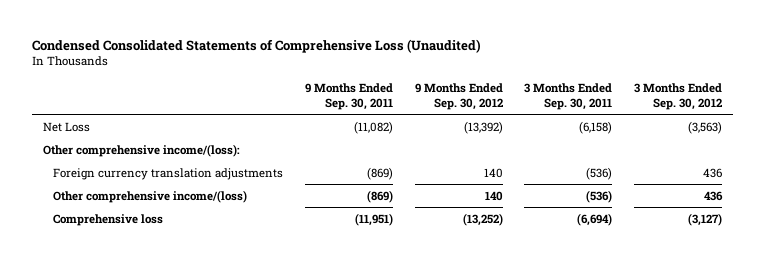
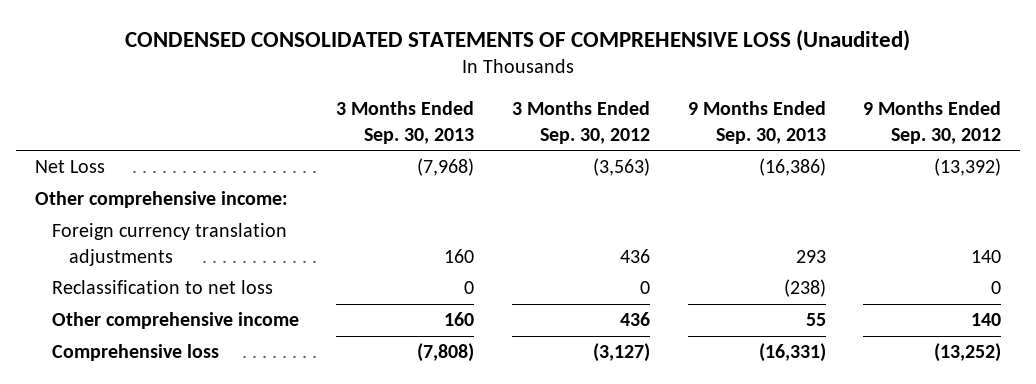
- Condensed Consolidated Statements of Comprehensive Loss (Unaudited)
+ CONDENSED CONSOLIDATED STATEMENTS OF COMPREHENSIVE LOSS (Unaudited)
- | 9 Months Ended Sep. 30, 2011 | 9 Months Ended Sep. 30, 2012 | 3 Months Ended Sep. 30, 2011 | 3 Months Ended Sep. 30, 2012
+ | 3 Months Ended Sep. 30, 2013 | 3 Months Ended Sep. 30, 2012 | 9 Months Ended Sep. 30, 2013 | 9 Months Ended Sep. 30, 2012
- Other comprehensive income/(loss):
+ Other comprehensive income:
- Other comprehensive income/(loss) | (869) | 140 | (536) | 436
+ Reclassification to net loss | 0 | 0 | (238) | 0
+ Other comprehensive income | 160 | 436 | 55 | 140

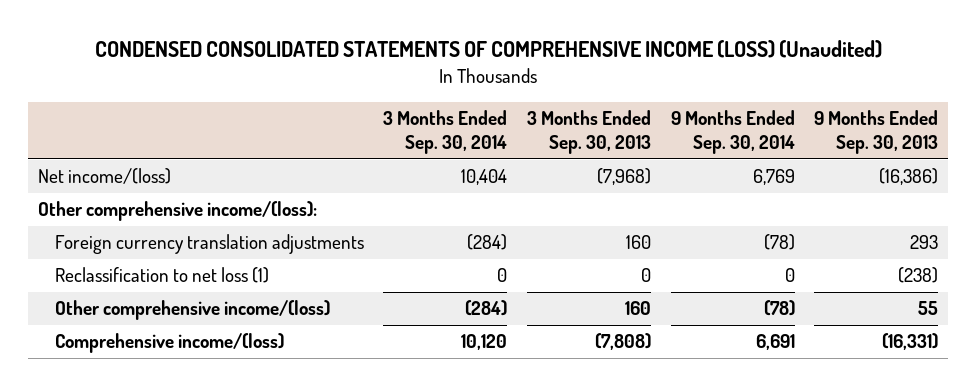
- CONDENSED CONSOLIDATED STATEMENTS OF COMPREHENSIVE LOSS (Unaudited)
+ CONDENSED CONSOLIDATED STATEMENTS OF COMPREHENSIVE INCOME (LOSS) (Unaudited)
- | 3 Months Ended Sep. 30, 2013 | 3 Months Ended Sep. 30, 2012 | 9 Months Ended Sep. 30, 2013 | 9 Months Ended Sep. 30, 2012
+ | 3 Months Ended Sep. 30, 2014 | 3 Months Ended Sep. 30, 2013 | 9 Months Ended Sep. 30, 2014 | 9 Months Ended Sep. 30, 2013
- Net Loss | (7,968) | (3,563) | (16,386) | (13,392)
- Other comprehensive income:
+ Net income/(loss) | 10,404 | (7,968) | 6,769 | (16,386)
+ Other comprehensive income/(loss):
- Reclassification to net loss | 0 | 0 | (238) | 0
- Other comprehensive income | 160 | 436 | 55 | 140
- Comprehensive loss | (7,808) | (3,127) | (16,331) | (13,252)
+ Reclassification to net loss (1) | 0 | 0 | 0 | (238)
+ Other comprehensive income/(loss) | (284) | 160 | (78) | 55
+ Comprehensive income/(loss) | 10,120 | (7,808) | 6,691 | (16,331)

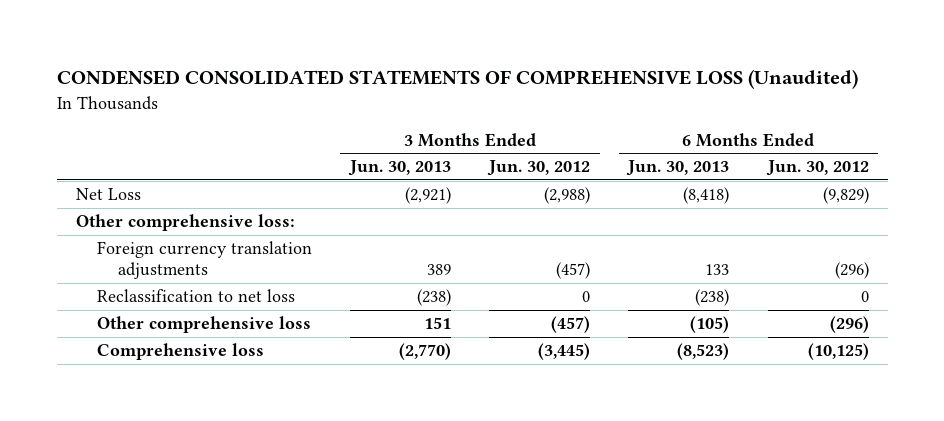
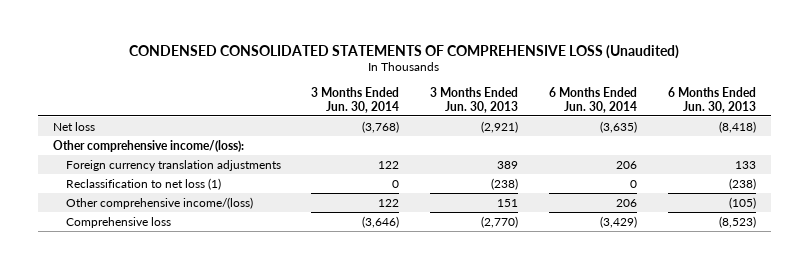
- | 3 Months Ended Jun. 30, 2013 | 3 Months Ended Jun. 30, 2012 | 6 Months Ended Jun. 30, 2013 | 6 Months Ended Jun. 30, 2012
+ | 3 Months Ended Jun. 30, 2014 | 3 Months Ended Jun. 30, 2013 | 6 Months Ended Jun. 30, 2014 | 6 Months Ended Jun. 30, 2013
- Net Loss | (2,921) | (2,988) | (8,418) | (9,829)
- Other comprehensive loss:
+ Net loss | (3,768) | (2,921) | (3,635) | (8,418)
+ Other comprehensive income/(loss):
- Reclassification to net loss | (238) | 0 | (238) | 0
- Other comprehensive loss | 151 | (457) | (105) | (296)
+ Reclassification to net loss (1) | 0 | (238) | 0 | (238)
+ Other comprehensive income/(loss) | 122 | 151 | 206 | (105)

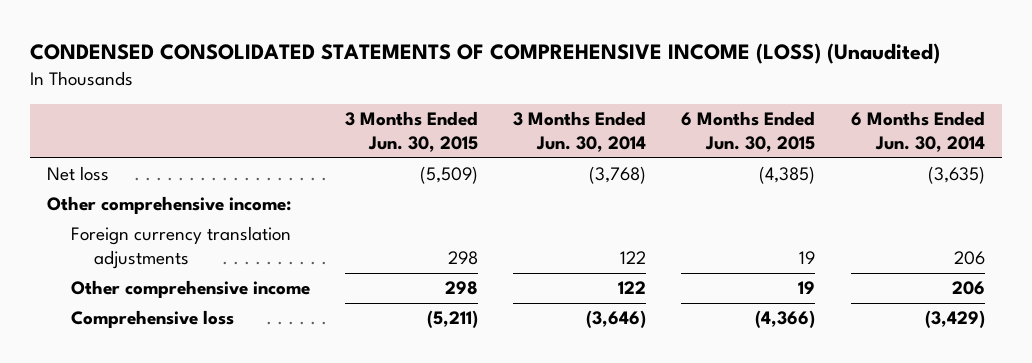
- CONDENSED CONSOLIDATED STATEMENTS OF COMPREHENSIVE LOSS (Unaudited)
+ CONDENSED CONSOLIDATED STATEMENTS OF COMPREHENSIVE INCOME (LOSS) (Unaudited)
- | 3 Months Ended Jun. 30, 2014 | 3 Months Ended Jun. 30, 2013 | 6 Months Ended Jun. 30, 2014 | 6 Months Ended Jun. 30, 2013
+ | 3 Months Ended Jun. 30, 2015 | 3 Months Ended Jun. 30, 2014 | 6 Months Ended Jun. 30, 2015 | 6 Months Ended Jun. 30, 2014
- Other comprehensive income/(loss):
+ Other comprehensive income:
- Reclassification to net loss (1) | 0 | (238) | 0 | (238)
- Other comprehensive income/(loss) | 122 | 151 | 206 | (105)
+ Other comprehensive income | 298 | 122 | 19 | 206

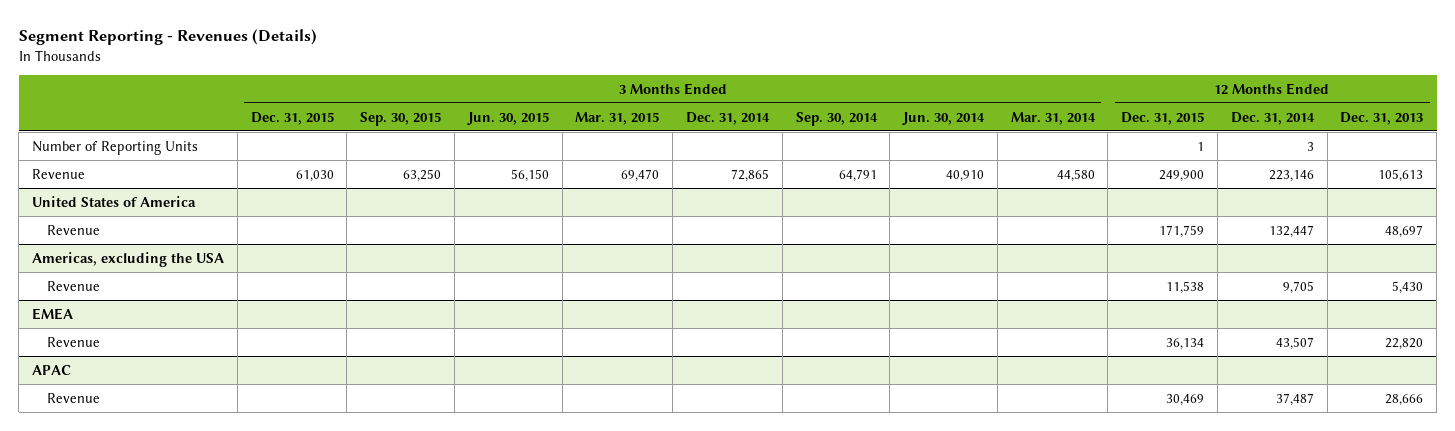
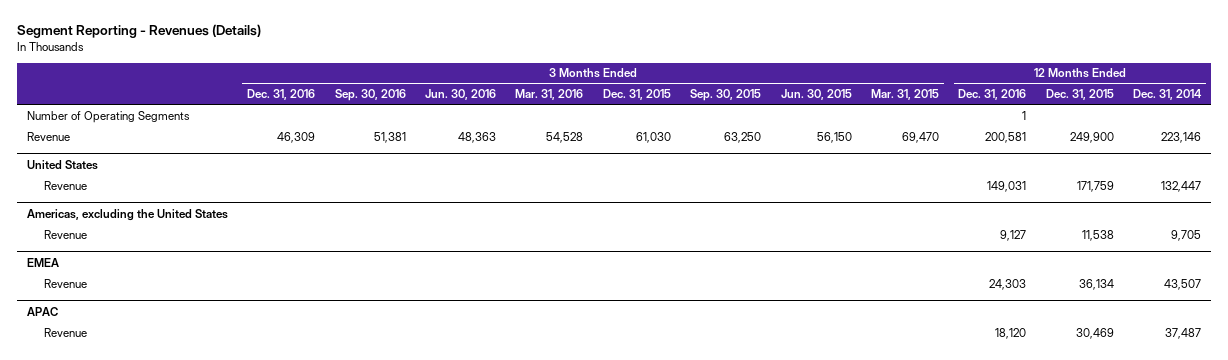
- | 3 Months Ended Dec. 31, 2015 | 3 Months Ended Sep. 30, 2015 | 3 Months Ended Jun. 30, 2015 | 3 Months Ended Mar. 31, 2015 | 3 Months Ended Dec. 31, 2014 | 3 Months Ended Sep. 30, 2014 | 3 Months Ended Jun. 30, 2014 | 3 Months Ended Mar. 31, 2014 | 12 Months Ended Dec. 31, 2015 | 12 Months Ended Dec. 31, 2014 | 12 Months Ended Dec. 31, 2013
+ | 3 Months Ended Dec. 31, 2016 | 3 Months Ended Sep. 30, 2016 | 3 Months Ended Jun. 30, 2016 | 3 Months Ended Mar. 31, 2016 | 3 Months Ended Dec. 31, 2015 | 3 Months Ended Sep. 30, 2015 | 3 Months Ended Jun. 30, 2015 | 3 Months Ended Mar. 31, 2015 | 12 Months Ended Dec. 31, 2016 | 12 Months Ended Dec. 31, 2015 | 12 Months Ended Dec. 31, 2014
- Number of Reporting Units | | | | | | | | | 1 | 3 |
+ Number of Operating Segments | | | | | | | | | 1 | |
- United States of America
+ United States
- Americas, excluding the USA
+ Americas, excluding the United States

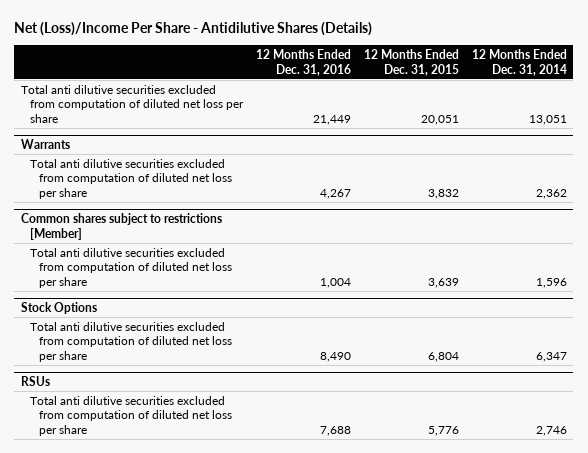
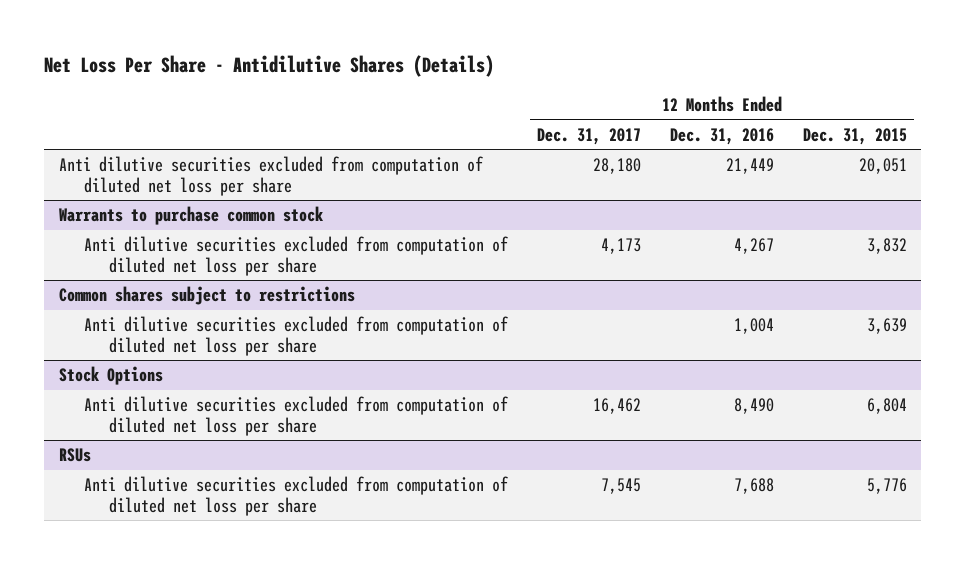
- Net (Loss)/Income Per Share - Antidilutive Shares (Details)
+ Net Loss Per Share - Antidilutive Shares (Details)
- | 12 Months Ended Dec. 31, 2016 | 12 Months Ended Dec. 31, 2015 | 12 Months Ended Dec. 31, 2014
+ | 12 Months Ended Dec. 31, 2017 | 12 Months Ended Dec. 31, 2016 | 12 Months Ended Dec. 31, 2015
- Total anti dilutive securities excluded from computation of diluted net loss per share | 21,449 | 20,051 | 13,051
- Warrants
- Total anti dilutive securities excluded from computation of diluted net loss per share | 4,267 | 3,832 | 2,362
- Common shares subject to restrictions [Member]
- Total anti dilutive securities excluded from computation of diluted net loss per share | 1,004 | 3,639 | 1,596
+ Anti dilutive securities excluded from computation of diluted net loss per share | 28,180 | 21,449 | 20,051
+ Warrants to purchase common stock
+ Anti dilutive securities excluded from computation of diluted net loss per share | 4,173 | 4,267 | 3,832
+ Common shares subject to restrictions
+ Anti dilutive securities excluded from computation of diluted net loss per share | | 1,004 | 3,639
@ Stock Options
- Total anti dilutive securities excluded from computation of diluted net loss per share | 8,490 | 6,804 | 6,347
+ Anti dilutive securities excluded from computation of diluted net loss per share | 16,462 | 8,490 | 6,804
@ RSUs
- Total anti dilutive securities excluded from computation of diluted net loss per share | 7,688 | 5,776 | 2,746
+ Anti dilutive securities excluded from computation of diluted net loss per share | 7,545 | 7,688 | 5,776

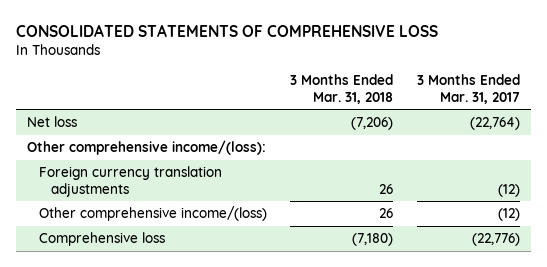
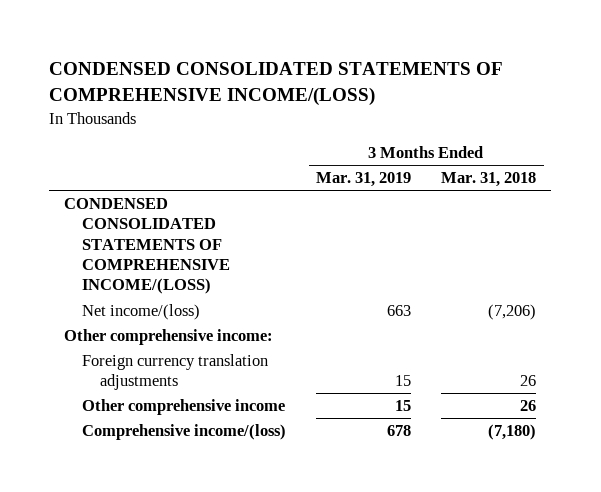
- CONSOLIDATED STATEMENTS OF COMPREHENSIVE LOSS
+ CONDENSED CONSOLIDATED STATEMENTS OF COMPREHENSIVE INCOME/(LOSS)
- | 3 Months Ended Mar. 31, 2018 | 3 Months Ended Mar. 31, 2017
+ | 3 Months Ended Mar. 31, 2019 | 3 Months Ended Mar. 31, 2018
- Net loss | (7,206) | (22,764)
- Other comprehensive income/(loss):
+ CONDENSED CONSOLIDATED STATEMENTS OF COMPREHENSIVE INCOME/(LOSS)
+ Net income/(loss) | 663 | (7,206)
+ Other comprehensive income:
- Other comprehensive income/(loss) | 26 | (12)
- Comprehensive loss | (7,180) | (22,776)
+ Other comprehensive income | 15 | 26
+ Comprehensive income/(loss) | 678 | (7,180)

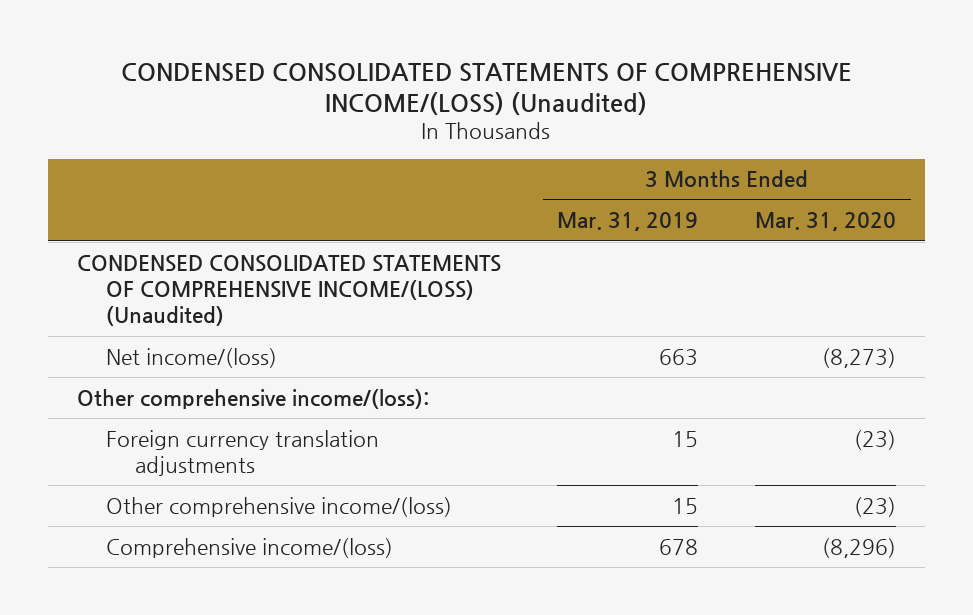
- CONDENSED CONSOLIDATED STATEMENTS OF COMPREHENSIVE INCOME/(LOSS)
+ CONDENSED CONSOLIDATED STATEMENTS OF COMPREHENSIVE INCOME/(LOSS) (Unaudited)
- | 3 Months Ended Mar. 31, 2019 | 3 Months Ended Mar. 31, 2018
+ | 3 Months Ended Mar. 31, 2019 | 3 Months Ended Mar. 31, 2020
- CONDENSED CONSOLIDATED STATEMENTS OF COMPREHENSIVE INCOME/(LOSS)
+ CONDENSED CONSOLIDATED STATEMENTS OF COMPREHENSIVE INCOME/(LOSS) (Unaudited)
- Other comprehensive income:
+ Other comprehensive income/(loss):
- Other comprehensive income | 15 | 26
+ Other comprehensive income/(loss) | 15 | (23)

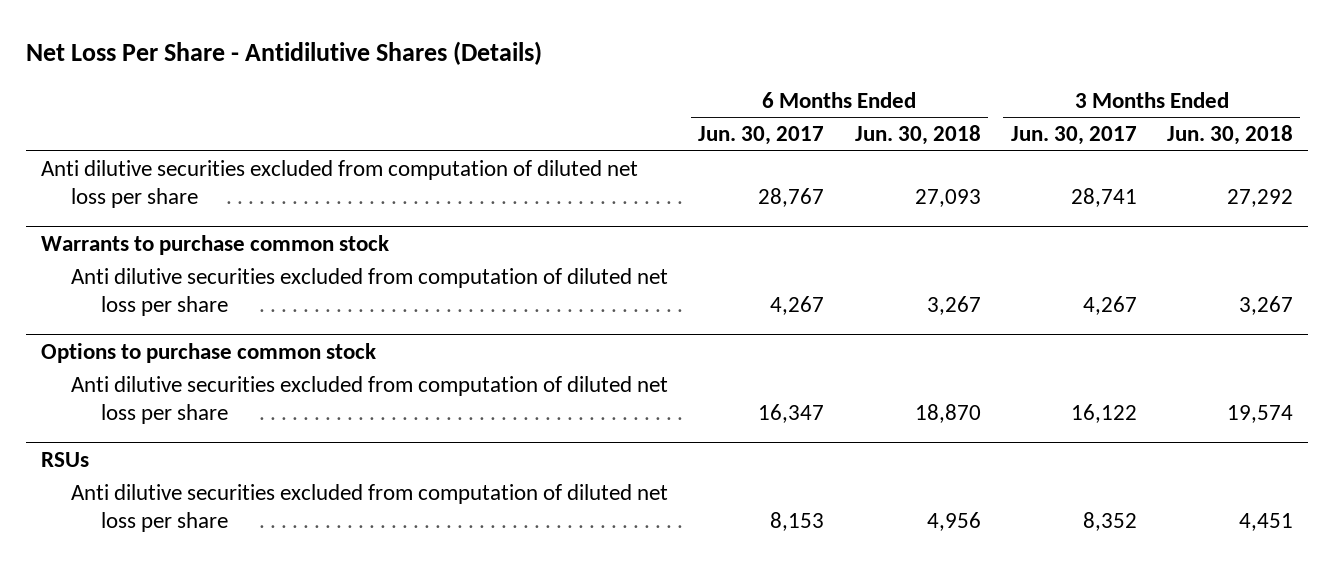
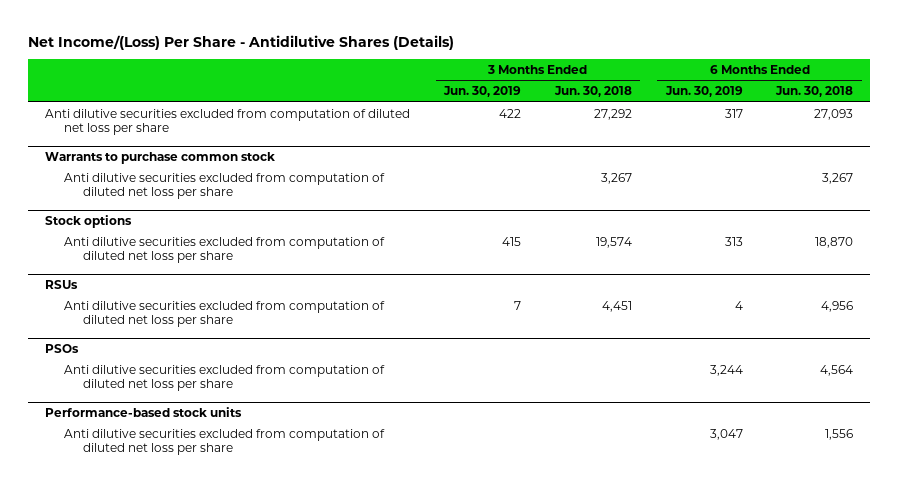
- Net Loss Per Share - Antidilutive Shares (Details)
+ Net Income/(Loss) Per Share - Antidilutive Shares (Details)
- | 6 Months Ended Jun. 30, 2017 | 6 Months Ended Jun. 30, 2018 | 3 Months Ended Jun. 30, 2017 | 3 Months Ended Jun. 30, 2018
+ | 3 Months Ended Jun. 30, 2019 | 3 Months Ended Jun. 30, 2018 | 6 Months Ended Jun. 30, 2019 | 6 Months Ended Jun. 30, 2018
- Options to purchase common stock
+ Stock options
+ PSOs
+ Anti dilutive securities excluded from computation of diluted net loss per share | | | 3,244 | 4,564
+ Performance-based stock units
+ Anti dilutive securities excluded from computation of diluted net loss per share | | | 3,047 | 1,556

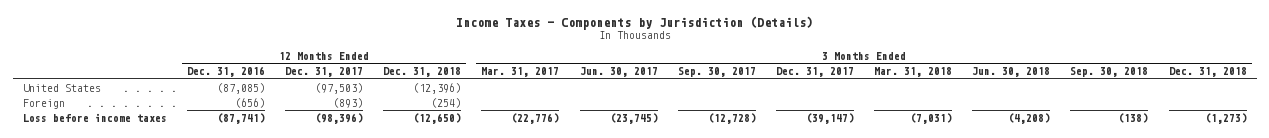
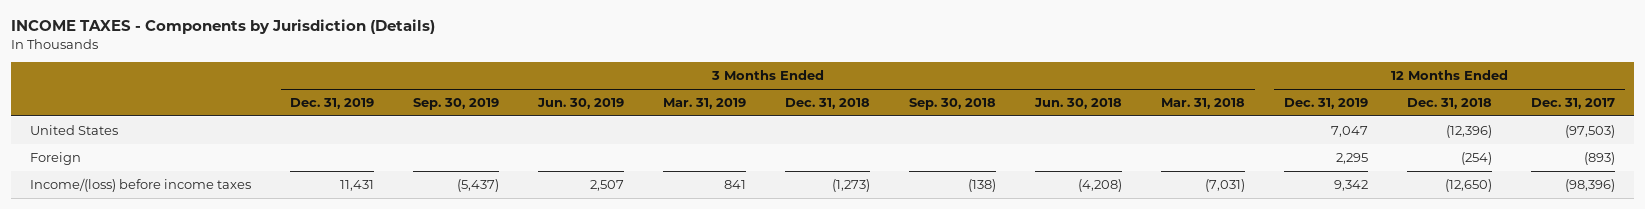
- Income Taxes - Components by Jurisdiction (Details)
+ INCOME TAXES - Components by Jurisdiction (Details)
- | 12 Months Ended Dec. 31, 2016 | 12 Months Ended Dec. 31, 2017 | 12 Months Ended Dec. 31, 2018 | 3 Months Ended Mar. 31, 2017 | 3 Months Ended Jun. 30, 2017 | 3 Months Ended Sep. 30, 2017 | 3 Months Ended Dec. 31, 2017 | 3 Months Ended Mar. 31, 2018 | 3 Months Ended Jun. 30, 2018 | 3 Months Ended Sep. 30, 2018 | 3 Months Ended Dec. 31, 2018
+ | 3 Months Ended Dec. 31, 2019 | 3 Months Ended Sep. 30, 2019 | 3 Months Ended Jun. 30, 2019 | 3 Months Ended Mar. 31, 2019 | 3 Months Ended Dec. 31, 2018 | 3 Months Ended Sep. 30, 2018 | 3 Months Ended Jun. 30, 2018 | 3 Months Ended Mar. 31, 2018 | 12 Months Ended Dec. 31, 2019 | 12 Months Ended Dec. 31, 2018 | 12 Months Ended Dec. 31, 2017
- Loss before income taxes | (87,741) | (98,396) | (12,650) | (22,776) | (23,745) | (12,728) | (39,147) | (7,031) | (4,208) | (138) | (1,273)
+ Income/(loss) before income taxes | 11,431 | (5,437) | 2,507 | 841 | (1,273) | (138) | (4,208) | (7,031) | 9,342 | (12,650) | (98,396)

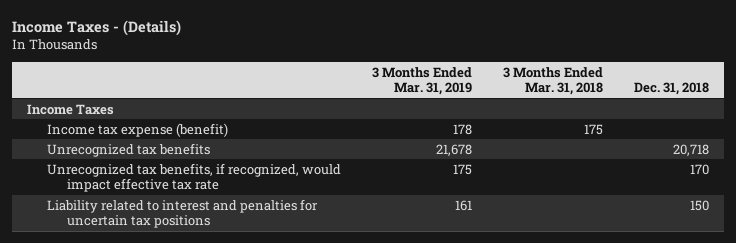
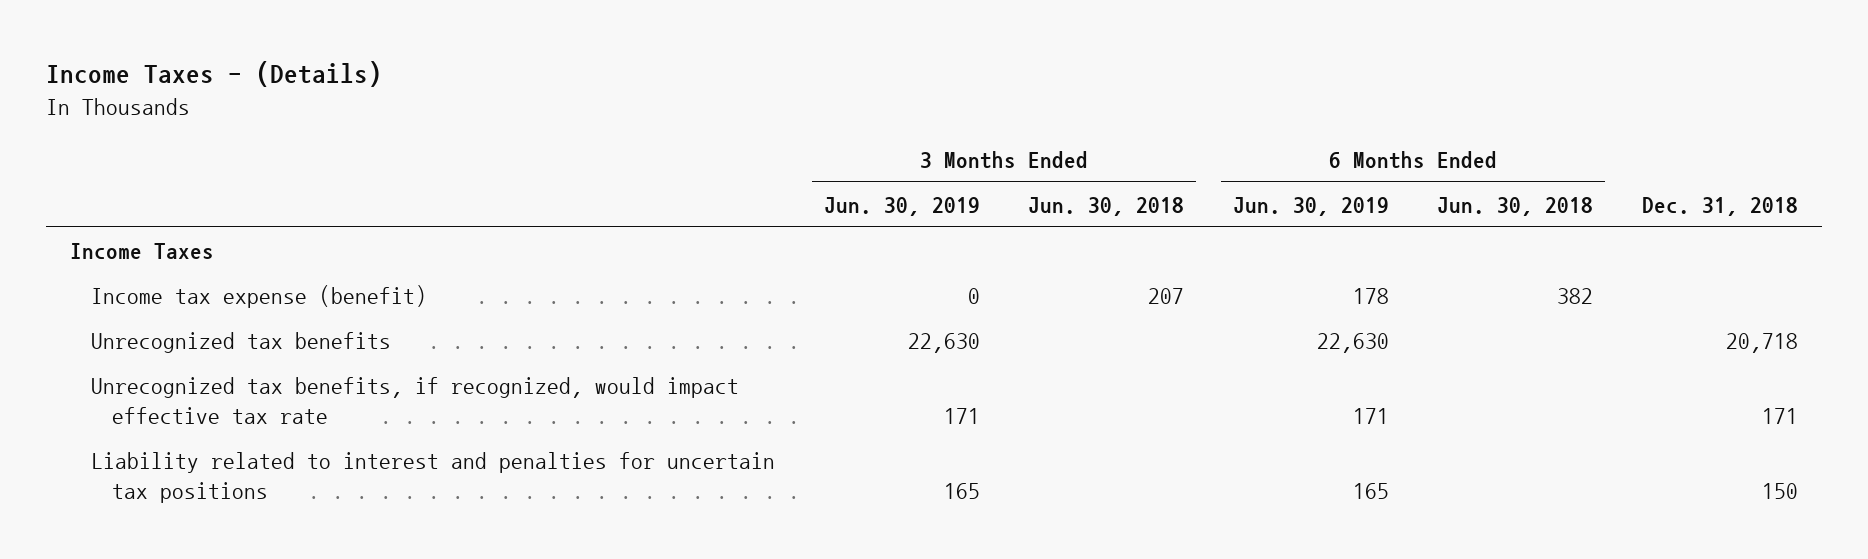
- | 3 Months Ended Mar. 31, 2019 | 3 Months Ended Mar. 31, 2018 | Dec. 31, 2018
+ | 3 Months Ended Jun. 30, 2019 | 3 Months Ended Jun. 30, 2018 | 6 Months Ended Jun. 30, 2019 | 6 Months Ended Jun. 30, 2018 | Dec. 31, 2018
- Unrecognized tax benefits, if recognized, would impact effective tax rate | 175 | | 170
+ Unrecognized tax benefits, if recognized, would impact effective tax rate | 171 | | 171 | | 171

